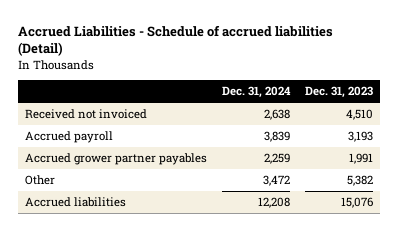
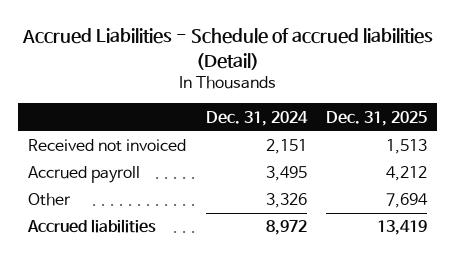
- | Dec. 31, 2024 | Dec. 31, 2023
+ | Dec. 31, 2024 | Dec. 31, 2025
- Received not invoiced | 2,638 | 4,510
- Accrued payroll | 3,839 | 3,193
- Accrued grower partner payables | 2,259 | 1,991
- Other | 3,472 | 5,382
- Accrued liabilities | 12,208 | 15,076
+ Received not invoiced | 2,151 | 1,513
+ Accrued payroll | 3,495 | 4,212
+ Other | 3,326 | 7,694
+ Accrued liabilities | 8,972 | 13,419

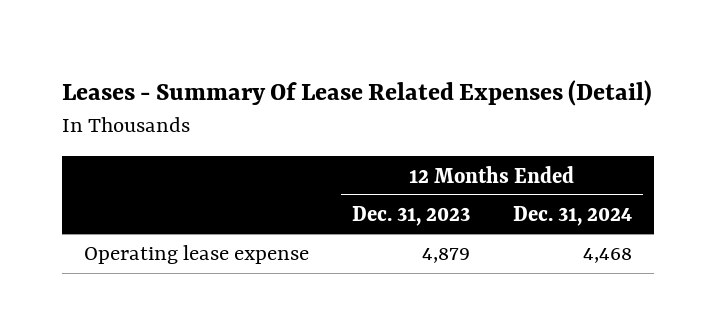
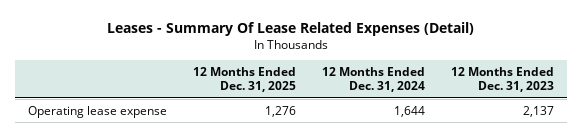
- | 12 Months Ended Dec. 31, 2023 | 12 Months Ended Dec. 31, 2024
+ | 12 Months Ended Dec. 31, 2025 | 12 Months Ended Dec. 31, 2024 | 12 Months Ended Dec. 31, 2023
- Operating lease expense | 4,879 | 4,468
+ Operating lease expense | 1,276 | 1,644 | 2,137

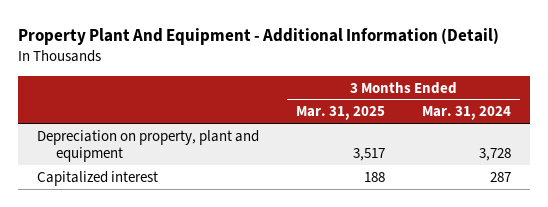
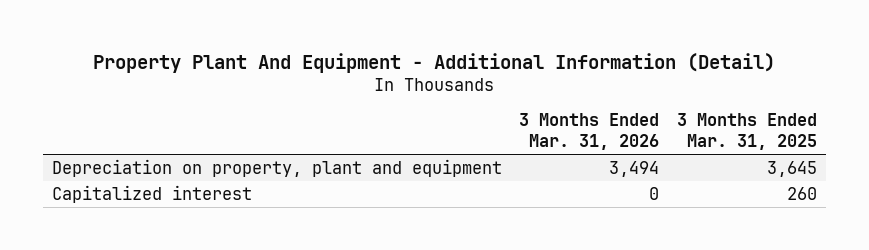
- | 3 Months Ended Mar. 31, 2025 | 3 Months Ended Mar. 31, 2024
+ | 3 Months Ended Mar. 31, 2026 | 3 Months Ended Mar. 31, 2025
- Depreciation on property, plant and equipment | 3,517 | 3,728
- Capitalized interest | 188 | 287
+ Depreciation on property, plant and equipment | 3,494 | 3,645
+ Capitalized interest | 0 | 260

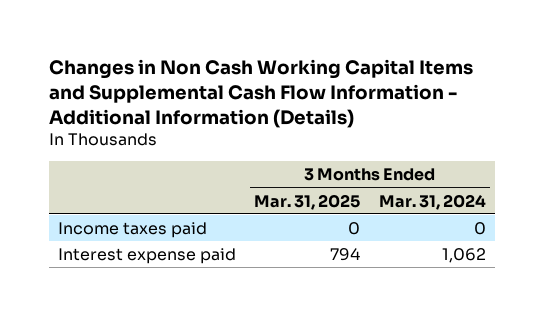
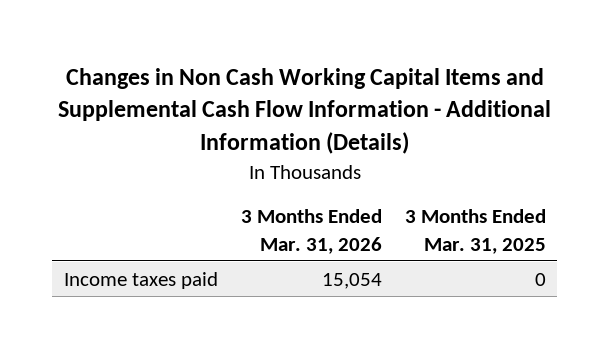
- | 3 Months Ended Mar. 31, 2025 | 3 Months Ended Mar. 31, 2024
+ | 3 Months Ended Mar. 31, 2026 | 3 Months Ended Mar. 31, 2025
- Interest expense paid | 794 | 1,062

